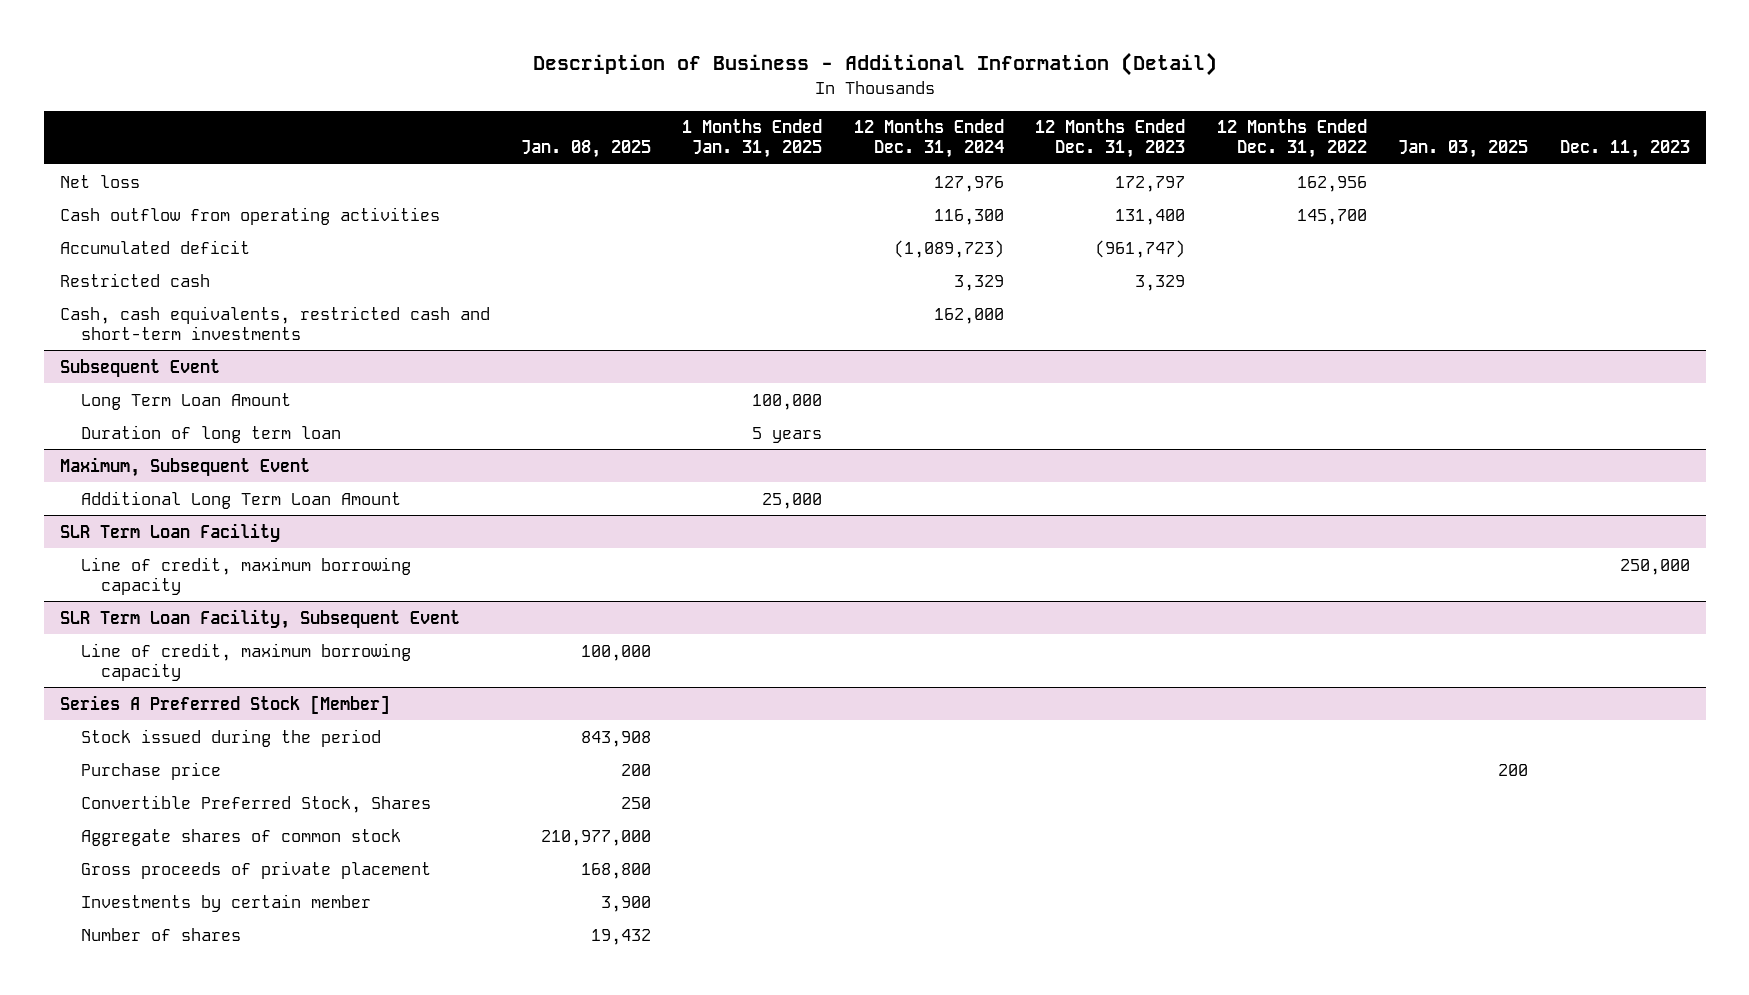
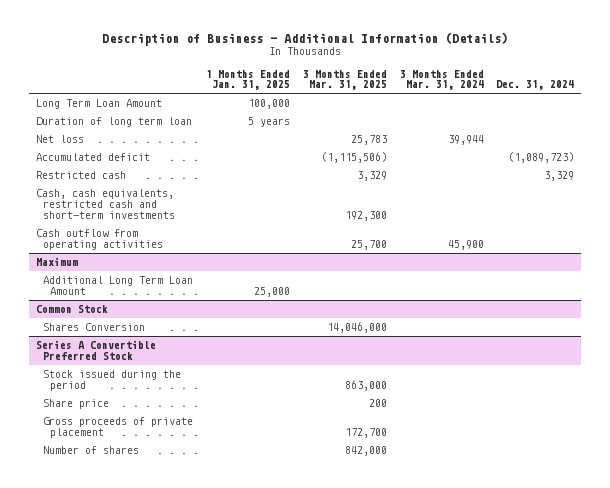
- Description of Business - Additional Information (Detail)
+ Description of Business - Additional Information (Details)
- | Jan. 08, 2025 | 1 Months Ended Jan. 31, 2025 | 12 Months Ended Dec. 31, 2024 | 12 Months Ended Dec. 31, 2023 | 12 Months Ended Dec. 31, 2022 | Jan. 03, 2025 | Dec. 11, 2023
+ | 1 Months Ended Jan. 31, 2025 | 3 Months Ended Mar. 31, 2025 | 3 Months Ended Mar. 31, 2024 | Dec. 31, 2024
+ Long Term Loan Amount | 100,000 | | |
+ Duration of long term loan | 5 years | | |
- Subsequent Event
- Long Term Loan Amount | | 100,000 | | | | |
- Duration of long term loan | | 5 years | | | | |
- Maximum, Subsequent Event
moved down: Cash outflow from operating activities | | 25,700 | 45,900 |
+ Maximum
- SLR Term Loan Facility
- Line of credit, maximum borrowing capacity | | | | | | | 250,000
- SLR Term Loan Facility, Subsequent Event
- Line of credit, maximum borrowing capacity | 100,000 | | | | | |
- Series A Preferred Stock [Member]
+ Common Stock
+ Shares Conversion | | 14,046,000 | |
+ Series A Convertible Preferred Stock
- Purchase price | 200 | | | | | 200 |
- Convertible Preferred Stock, Shares | 250 | | | | | |
- Aggregate shares of common stock | 210,977,000 | | | | | |
+ Share price | | 200 | |
- Investments by certain member | 3,900 | | | | | |

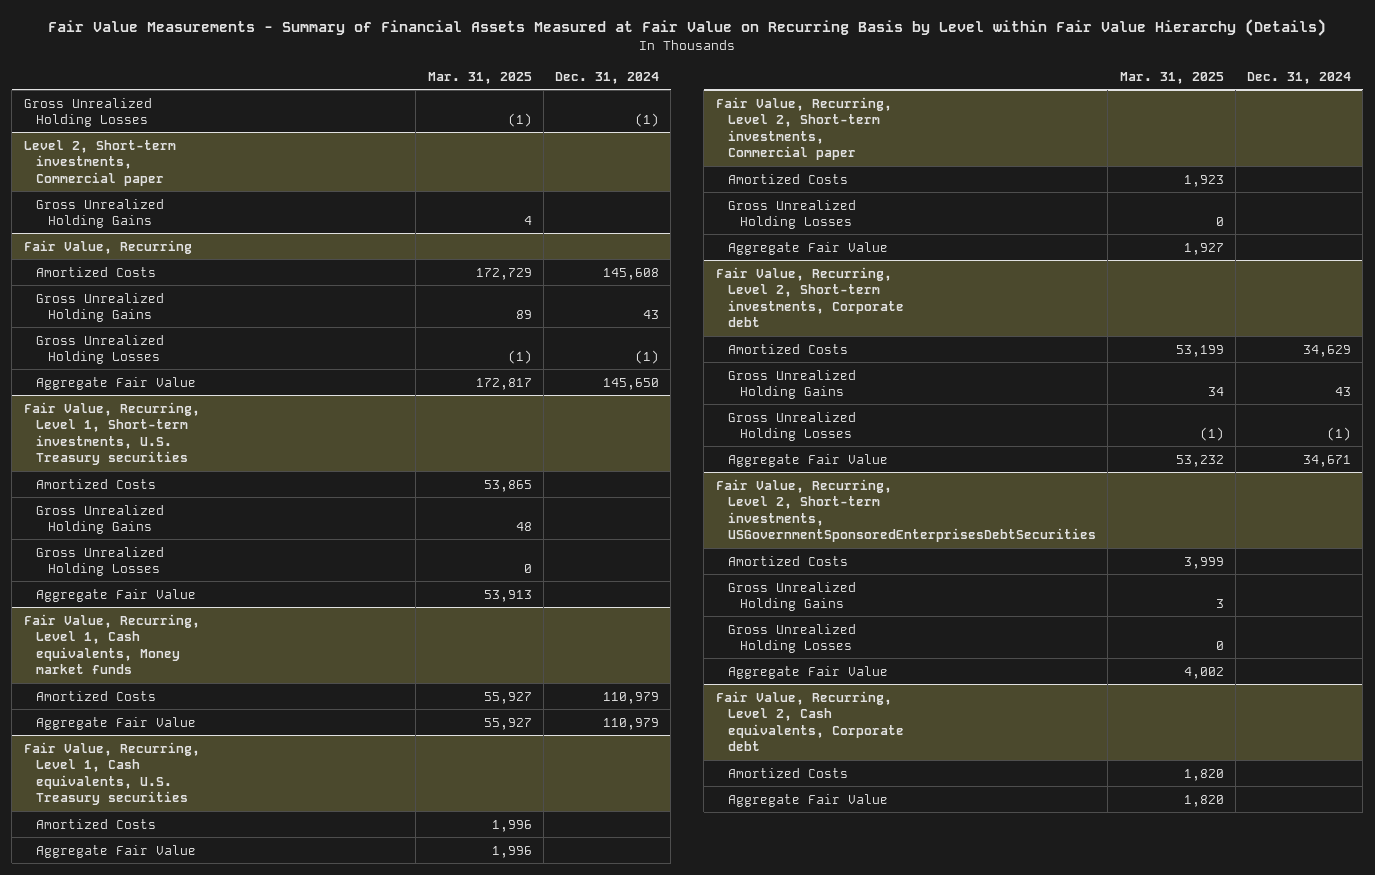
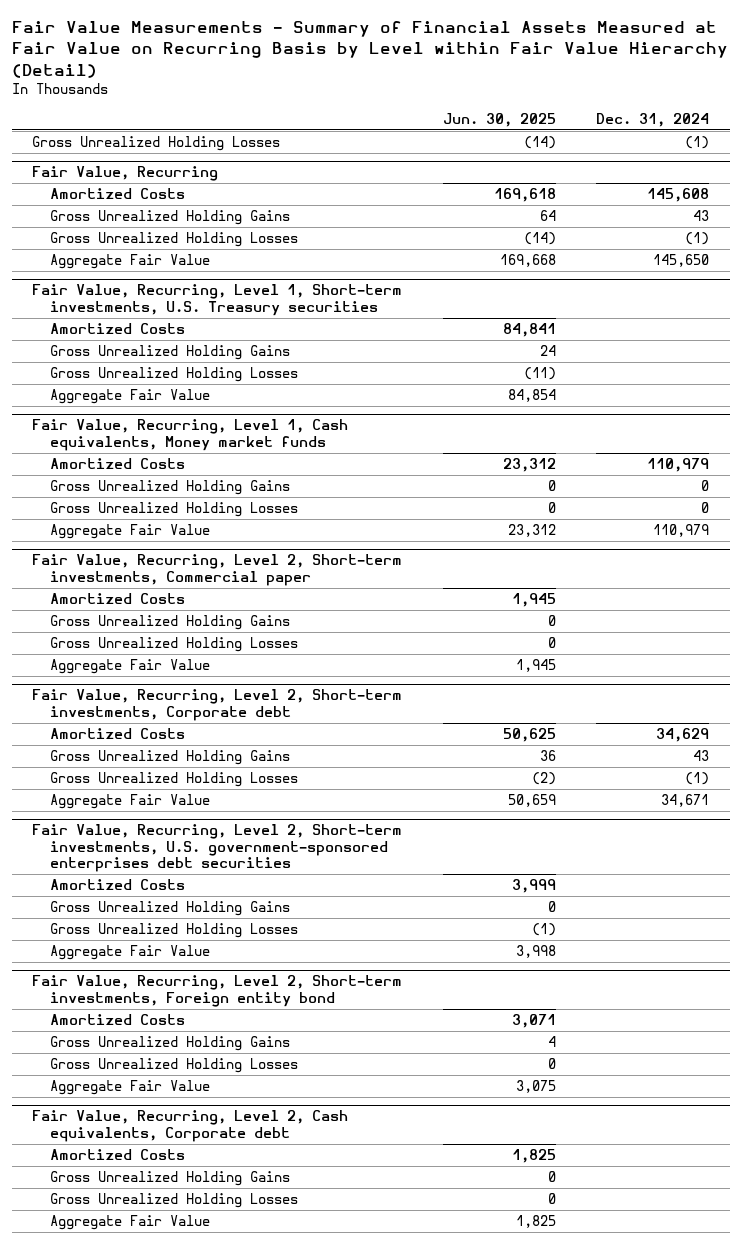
- Fair Value Measurements - Summary of Financial Assets Measured at Fair Value on Recurring Basis by Level within Fair Value Hierarchy (Details)
+ Fair Value Measurements - Summary of Financial Assets Measured at Fair Value on Recurring Basis by Level within Fair Value Hierarchy (Detail)
- | Mar. 31, 2025 | Dec. 31, 2024
+ | Jun. 30, 2025 | Dec. 31, 2024
- Level 2, Short-term investments, Commercial paper
- Gross Unrealized Holding Gains | 4 |
@ Fair Value, Recurring, Level 1, Cash equivalents, Money market funds
+ Gross Unrealized Holding Gains | 0 | 0
+ Gross Unrealized Holding Losses | 0 | 0
- Fair Value, Recurring, Level 1, Cash equivalents, U.S. Treasury securities
- Amortized Costs | 1,996 |
- Aggregate Fair Value | 1,996 |
@ Fair Value, Recurring, Level 2, Short-term investments, Commercial paper
+ Gross Unrealized Holding Gains | 0 |
- Fair Value, Recurring, Level 2, Short-term investments, USGovernmentSponsoredEnterprisesDebtSecurities
+ Fair Value, Recurring, Level 2, Short-term investments, U.S. government-sponsored enterprises debt securities
+ Amortized Costs | 3,999 |
+ Gross Unrealized Holding Gains | 0 |
+ Gross Unrealized Holding Losses | (1) |
+ Aggregate Fair Value | 3,998 |
+ Fair Value, Recurring, Level 2, Short-term investments, Foreign entity bond
@ Fair Value, Recurring, Level 2, Cash equivalents, Corporate debt
+ Gross Unrealized Holding Gains | 0 |
+ Gross Unrealized Holding Losses | 0 |

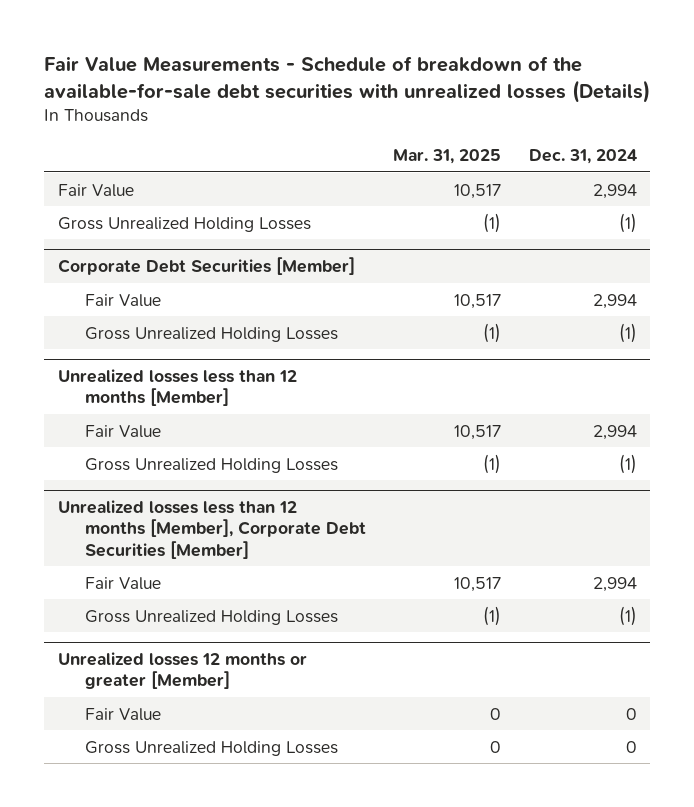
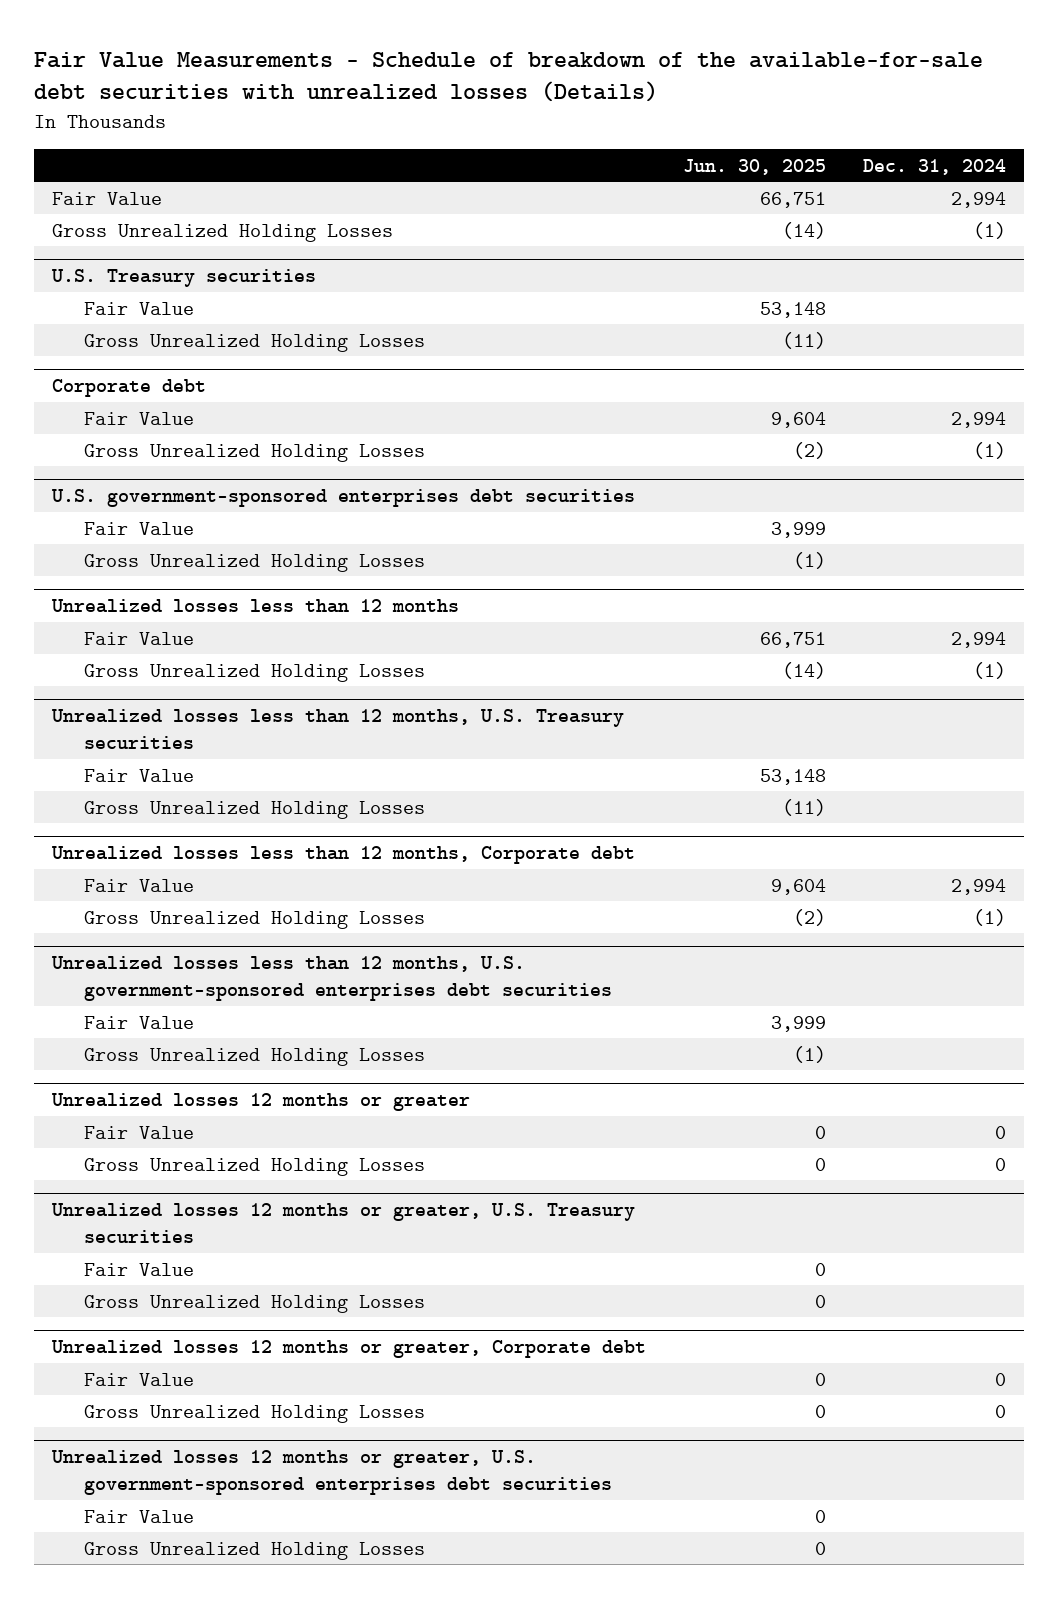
- | Mar. 31, 2025 | Dec. 31, 2024
+ | Jun. 30, 2025 | Dec. 31, 2024
- Corporate Debt Securities [Member]
+ U.S. Treasury securities
+ Fair Value | 53,148 |
+ Gross Unrealized Holding Losses | (11) |
+ Corporate debt
- Unrealized losses less than 12 months [Member]
+ U.S. government-sponsored enterprises debt securities
+ Fair Value | 3,999 |
+ Gross Unrealized Holding Losses | (1) |
+ Unrealized losses less than 12 months
- Unrealized losses less than 12 months [Member], Corporate Debt Securities [Member]
+ Unrealized losses less than 12 months, U.S. Treasury securities
+ Fair Value | 53,148 |
+ Gross Unrealized Holding Losses | (11) |
+ Unrealized losses less than 12 months, Corporate debt
- Unrealized losses 12 months or greater [Member]
+ Unrealized losses less than 12 months, U.S. government-sponsored enterprises debt securities
+ Fair Value | 3,999 |
+ Gross Unrealized Holding Losses | (1) |
+ Unrealized losses 12 months or greater
+ Unrealized losses 12 months or greater, U.S. Treasury securities
+ Fair Value | 0 |
+ Gross Unrealized Holding Losses | 0 |
+ Unrealized losses 12 months or greater, Corporate debt
+ Fair Value | 0 | 0
+ Gross Unrealized Holding Losses | 0 | 0
+ Unrealized losses 12 months or greater, U.S. government-sponsored enterprises debt securities
+ Fair Value | 0 |
+ Gross Unrealized Holding Losses | 0 |

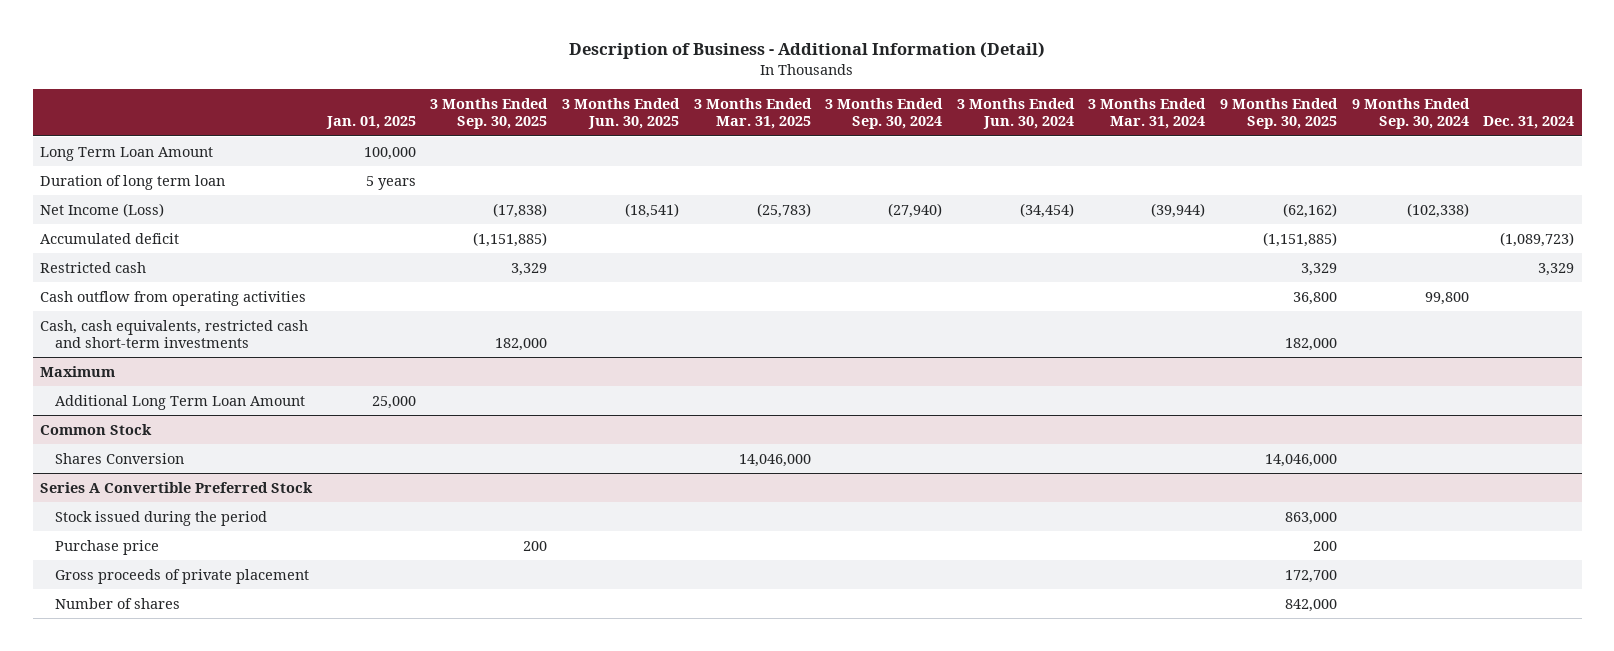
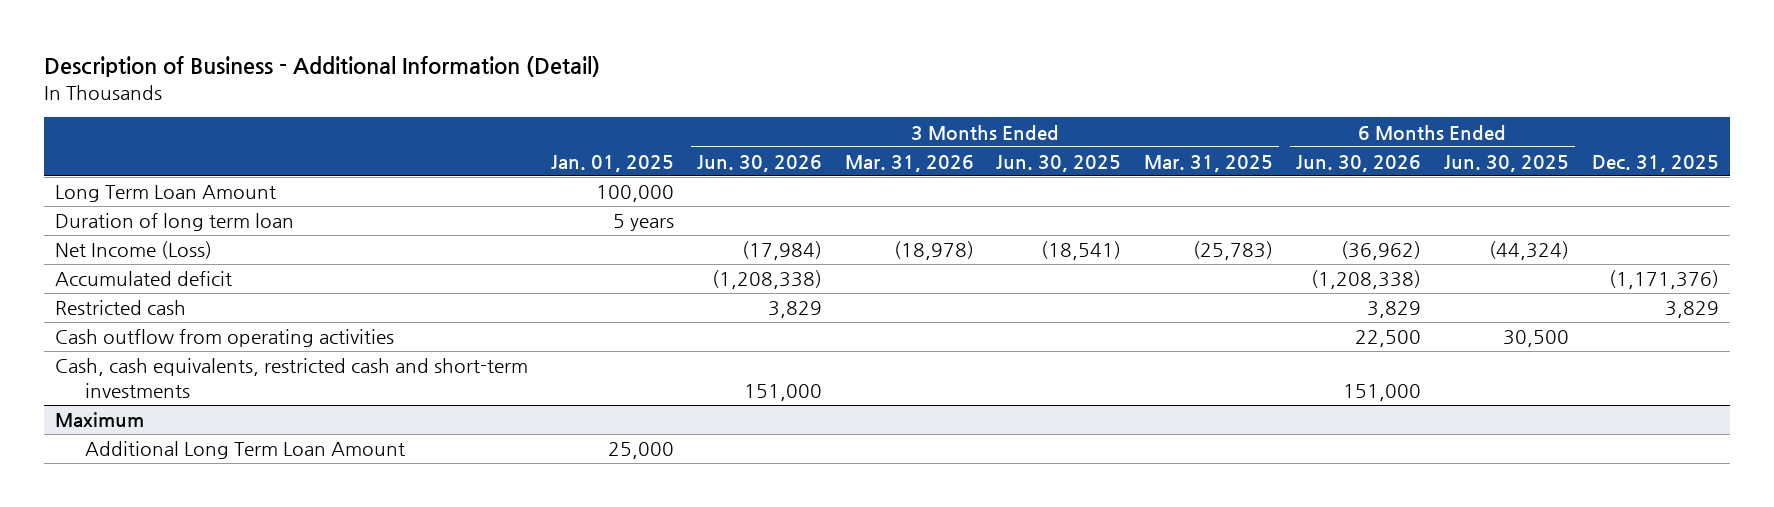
- | Jan. 01, 2025 | 3 Months Ended Sep. 30, 2025 | 3 Months Ended Jun. 30, 2025 | 3 Months Ended Mar. 31, 2025 | 3 Months Ended Sep. 30, 2024 | 3 Months Ended Jun. 30, 2024 | 3 Months Ended Mar. 31, 2024 | 9 Months Ended Sep. 30, 2025 | 9 Months Ended Sep. 30, 2024 | Dec. 31, 2024
+ | Jan. 01, 2025 | 3 Months Ended Jun. 30, 2026 | 3 Months Ended Mar. 31, 2026 | 3 Months Ended Jun. 30, 2025 | 3 Months Ended Mar. 31, 2025 | 6 Months Ended Jun. 30, 2026 | 6 Months Ended Jun. 30, 2025 | Dec. 31, 2025
- Common Stock
- Shares Conversion | | | | 14,046,000 | | | | 14,046,000 | |
- Series A Convertible Preferred Stock
- Stock issued during the period | | | | | | | | 863,000 | |
- Purchase price | | 200 | | | | | | 200 | |
- Gross proceeds of private placement | | | | | | | | 172,700 | |
- Number of shares | | | | | | | | 842,000 | |

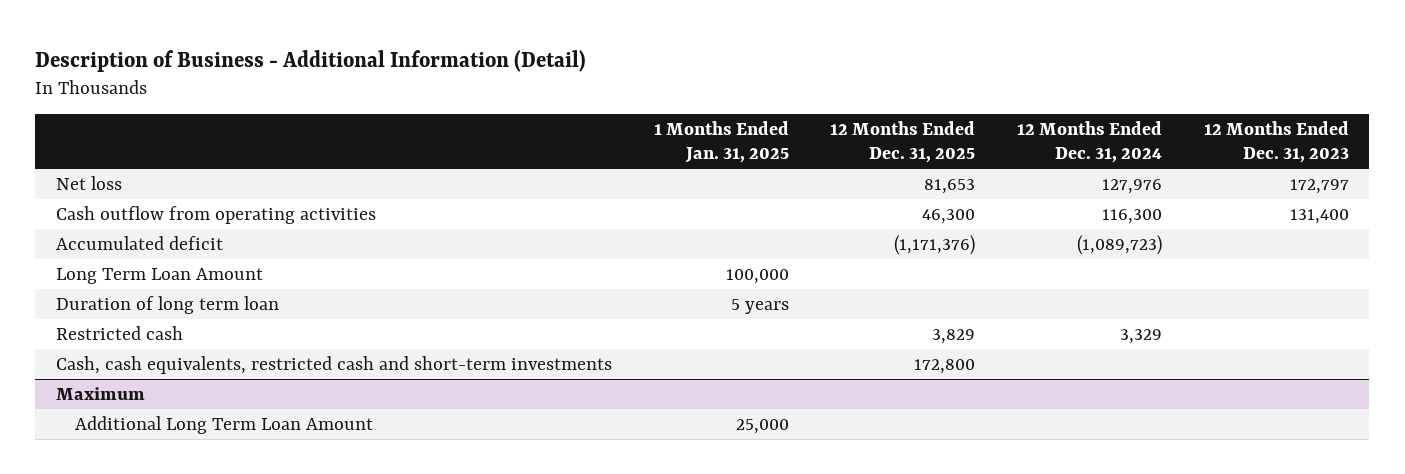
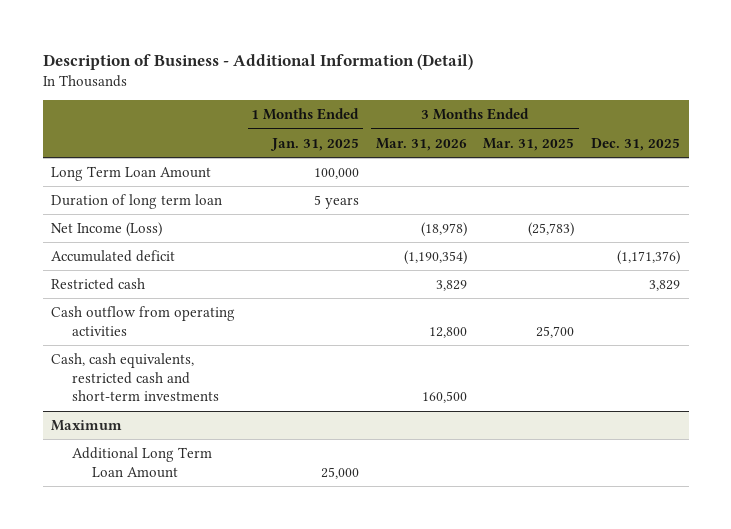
- | 1 Months Ended Jan. 31, 2025 | 12 Months Ended Dec. 31, 2025 | 12 Months Ended Dec. 31, 2024 | 12 Months Ended Dec. 31, 2023
+ | 1 Months Ended Jan. 31, 2025 | 3 Months Ended Mar. 31, 2026 | 3 Months Ended Mar. 31, 2025 | Dec. 31, 2025
- Net loss | | 81,653 | 127,976 | 172,797
+ Net Income (Loss) | | (18,978) | (25,783) |
moved down: Accumulated deficit | | (1,190,354) | | (1,171,376)
moved down: Cash outflow from operating activities | | 12,800 | 25,700 |

